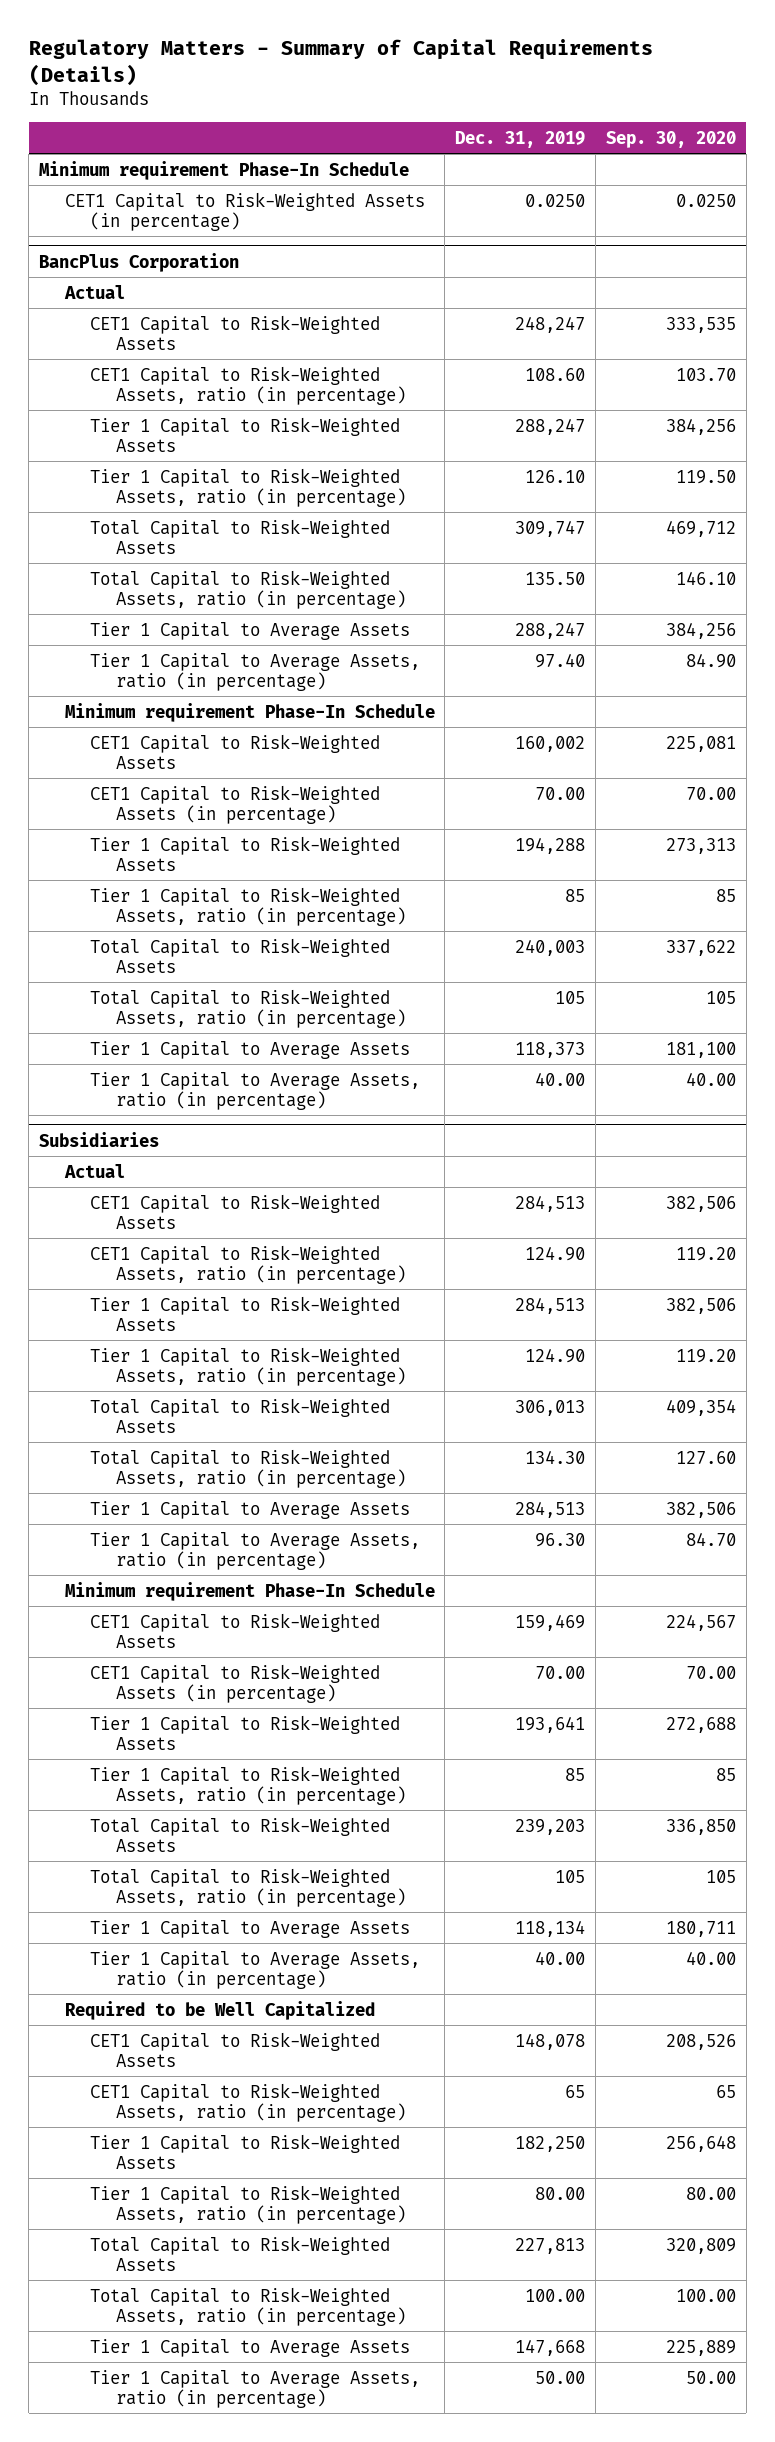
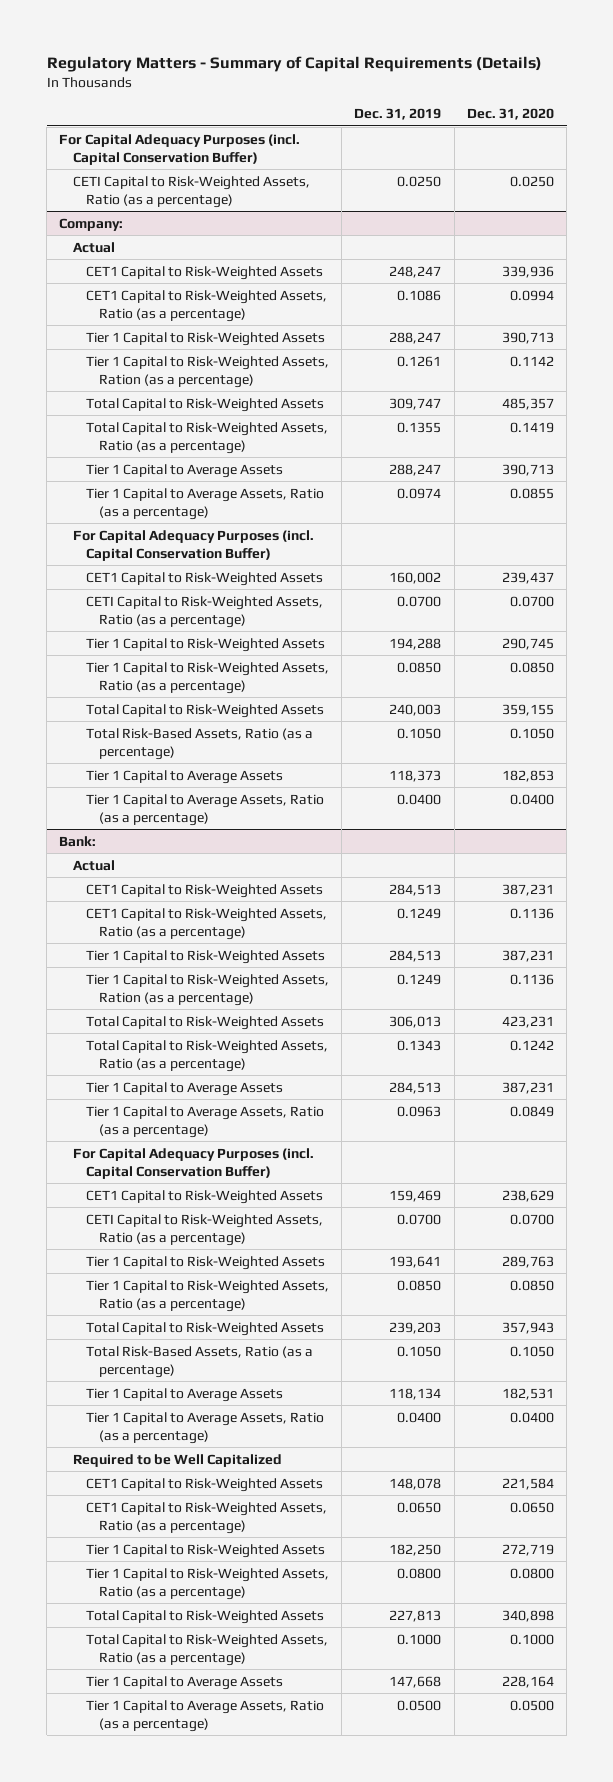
- | Dec. 31, 2019 | Sep. 30, 2020
+ | Dec. 31, 2019 | Dec. 31, 2020
- Minimum requirement Phase-In Schedule
- CET1 Capital to Risk-Weighted Assets (in percentage) | 0.0250 | 0.0250
- BancPlus Corporation
+ For Capital Adequacy Purposes (incl. Capital Conservation Buffer)
+ CETI Capital to Risk-Weighted Assets, Ratio (as a percentage) | 0.0250 | 0.0250
+ Company:
- CET1 Capital to Risk-Weighted Assets, ratio (in percentage) | 108.60 | 103.70
+ CET1 Capital to Risk-Weighted Assets, Ratio (as a percentage) | 0.1086 | 0.0994
- Tier 1 Capital to Risk-Weighted Assets, ratio (in percentage) | 126.10 | 119.50
+ Tier 1 Capital to Risk-Weighted Assets, Ration (as a percentage) | 0.1261 | 0.1142
- Total Capital to Risk-Weighted Assets, ratio (in percentage) | 135.50 | 146.10
+ Total Capital to Risk-Weighted Assets, Ratio (as a percentage) | 0.1355 | 0.1419
- Tier 1 Capital to Average Assets, ratio (in percentage) | 97.40 | 84.90
- Minimum requirement Phase-In Schedule
+ Tier 1 Capital to Average Assets, Ratio (as a percentage) | 0.0974 | 0.0855
+ For Capital Adequacy Purposes (incl. Capital Conservation Buffer)
- CET1 Capital to Risk-Weighted Assets (in percentage) | 70.00 | 70.00
+ CETI Capital to Risk-Weighted Assets, Ratio (as a percentage) | 0.0700 | 0.0700
- Tier 1 Capital to Risk-Weighted Assets, ratio (in percentage) | 85 | 85
+ Tier 1 Capital to Risk-Weighted Assets, Ratio (as a percentage) | 0.0850 | 0.0850
- Total Capital to Risk-Weighted Assets, ratio (in percentage) | 105 | 105
+ Total Risk-Based Assets, Ratio (as a percentage) | 0.1050 | 0.1050
- Tier 1 Capital to Average Assets, ratio (in percentage) | 40.00 | 40.00
- Subsidiaries
+ Tier 1 Capital to Average Assets, Ratio (as a percentage) | 0.0400 | 0.0400
+ Bank:
- CET1 Capital to Risk-Weighted Assets, ratio (in percentage) | 124.90 | 119.20
+ CET1 Capital to Risk-Weighted Assets, Ratio (as a percentage) | 0.1249 | 0.1136
- Tier 1 Capital to Risk-Weighted Assets, ratio (in percentage) | 124.90 | 119.20
+ Tier 1 Capital to Risk-Weighted Assets, Ration (as a percentage) | 0.1249 | 0.1136
- Total Capital to Risk-Weighted Assets, ratio (in percentage) | 134.30 | 127.60
+ Total Capital to Risk-Weighted Assets, Ratio (as a percentage) | 0.1343 | 0.1242
- Tier 1 Capital to Average Assets, ratio (in percentage) | 96.30 | 84.70
- Minimum requirement Phase-In Schedule
+ Tier 1 Capital to Average Assets, Ratio (as a percentage) | 0.0963 | 0.0849
+ For Capital Adequacy Purposes (incl. Capital Conservation Buffer)
- CET1 Capital to Risk-Weighted Assets (in percentage) | 70.00 | 70.00
+ CETI Capital to Risk-Weighted Assets, Ratio (as a percentage) | 0.0700 | 0.0700
- Tier 1 Capital to Risk-Weighted Assets, ratio (in percentage) | 85 | 85
+ Tier 1 Capital to Risk-Weighted Assets, Ratio (as a percentage) | 0.0850 | 0.0850
- Total Capital to Risk-Weighted Assets, ratio (in percentage) | 105 | 105
+ Total Risk-Based Assets, Ratio (as a percentage) | 0.1050 | 0.1050
- Tier 1 Capital to Average Assets, ratio (in percentage) | 40.00 | 40.00
+ Tier 1 Capital to Average Assets, Ratio (as a percentage) | 0.0400 | 0.0400
- CET1 Capital to Risk-Weighted Assets, ratio (in percentage) | 65 | 65
+ CET1 Capital to Risk-Weighted Assets, Ratio (as a percentage) | 0.0650 | 0.0650
- Tier 1 Capital to Risk-Weighted Assets, ratio (in percentage) | 80.00 | 80.00
+ Tier 1 Capital to Risk-Weighted Assets, Ratio (as a percentage) | 0.0800 | 0.0800
- Total Capital to Risk-Weighted Assets, ratio (in percentage) | 100.00 | 100.00
+ Total Capital to Risk-Weighted Assets, Ratio (as a percentage) | 0.1000 | 0.1000
- Tier 1 Capital to Average Assets, ratio (in percentage) | 50.00 | 50.00
+ Tier 1 Capital to Average Assets, Ratio (as a percentage) | 0.0500 | 0.0500

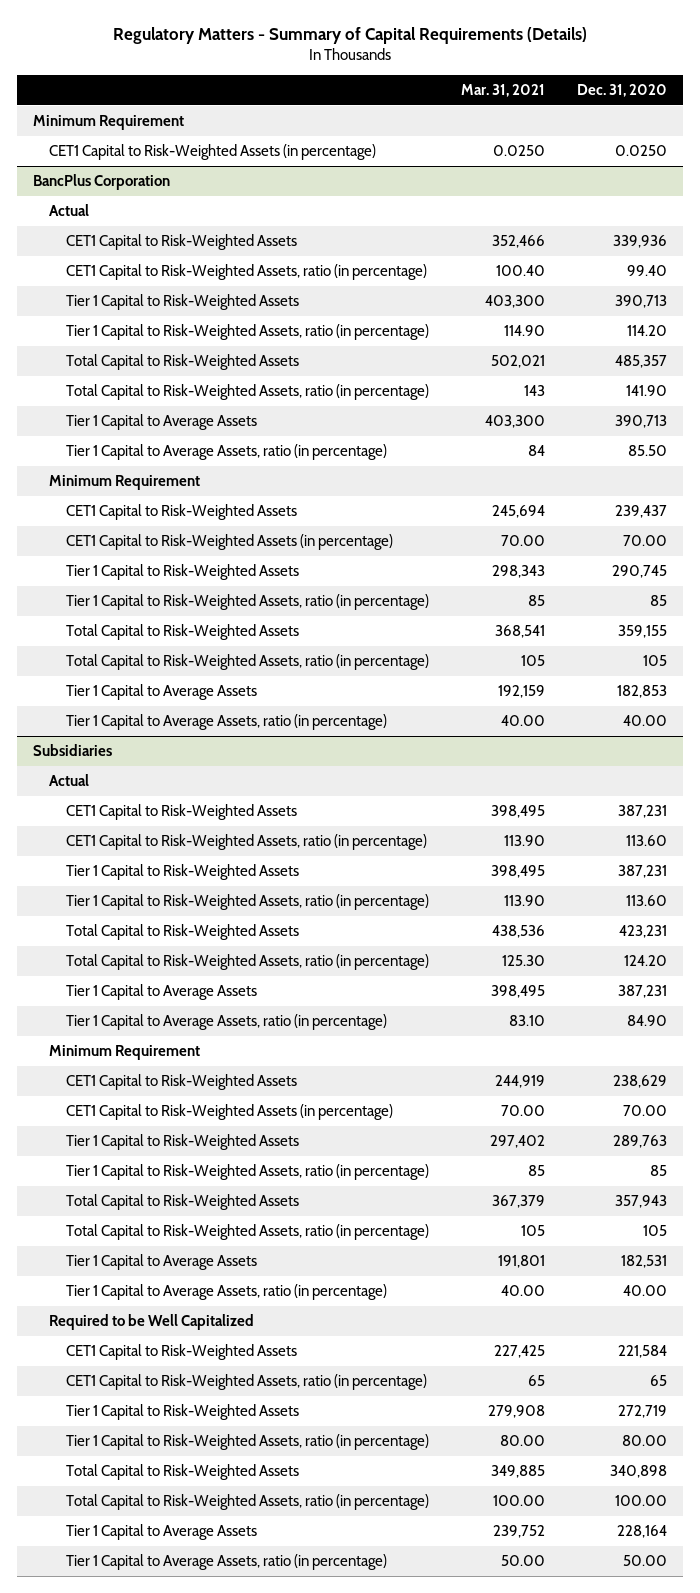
- | Dec. 31, 2019 | Dec. 31, 2020
+ | Mar. 31, 2021 | Dec. 31, 2020
- For Capital Adequacy Purposes (incl. Capital Conservation Buffer)
- CETI Capital to Risk-Weighted Assets, Ratio (as a percentage) | 0.0250 | 0.0250
- Company:
+ Minimum Requirement
+ CET1 Capital to Risk-Weighted Assets (in percentage) | 0.0250 | 0.0250
+ BancPlus Corporation
- CET1 Capital to Risk-Weighted Assets, Ratio (as a percentage) | 0.1086 | 0.0994
+ CET1 Capital to Risk-Weighted Assets, ratio (in percentage) | 100.40 | 99.40
- Tier 1 Capital to Risk-Weighted Assets, Ration (as a percentage) | 0.1261 | 0.1142
+ Tier 1 Capital to Risk-Weighted Assets, ratio (in percentage) | 114.90 | 114.20
- Total Capital to Risk-Weighted Assets, Ratio (as a percentage) | 0.1355 | 0.1419
+ Total Capital to Risk-Weighted Assets, ratio (in percentage) | 143 | 141.90
- Tier 1 Capital to Average Assets, Ratio (as a percentage) | 0.0974 | 0.0855
- For Capital Adequacy Purposes (incl. Capital Conservation Buffer)
+ Tier 1 Capital to Average Assets, ratio (in percentage) | 84 | 85.50
+ Minimum Requirement
- CETI Capital to Risk-Weighted Assets, Ratio (as a percentage) | 0.0700 | 0.0700
+ CET1 Capital to Risk-Weighted Assets (in percentage) | 70.00 | 70.00
- Tier 1 Capital to Risk-Weighted Assets, Ratio (as a percentage) | 0.0850 | 0.0850
+ Tier 1 Capital to Risk-Weighted Assets, ratio (in percentage) | 85 | 85
- Total Risk-Based Assets, Ratio (as a percentage) | 0.1050 | 0.1050
+ Total Capital to Risk-Weighted Assets, ratio (in percentage) | 105 | 105
- Tier 1 Capital to Average Assets, Ratio (as a percentage) | 0.0400 | 0.0400
- Bank:
+ Tier 1 Capital to Average Assets, ratio (in percentage) | 40.00 | 40.00
+ Subsidiaries
- CET1 Capital to Risk-Weighted Assets, Ratio (as a percentage) | 0.1249 | 0.1136
+ CET1 Capital to Risk-Weighted Assets, ratio (in percentage) | 113.90 | 113.60
- Tier 1 Capital to Risk-Weighted Assets, Ration (as a percentage) | 0.1249 | 0.1136
+ Tier 1 Capital to Risk-Weighted Assets, ratio (in percentage) | 113.90 | 113.60
- Total Capital to Risk-Weighted Assets, Ratio (as a percentage) | 0.1343 | 0.1242
+ Total Capital to Risk-Weighted Assets, ratio (in percentage) | 125.30 | 124.20
- Tier 1 Capital to Average Assets, Ratio (as a percentage) | 0.0963 | 0.0849
- For Capital Adequacy Purposes (incl. Capital Conservation Buffer)
+ Tier 1 Capital to Average Assets, ratio (in percentage) | 83.10 | 84.90
+ Minimum Requirement
- CETI Capital to Risk-Weighted Assets, Ratio (as a percentage) | 0.0700 | 0.0700
+ CET1 Capital to Risk-Weighted Assets (in percentage) | 70.00 | 70.00
- Tier 1 Capital to Risk-Weighted Assets, Ratio (as a percentage) | 0.0850 | 0.0850
+ Tier 1 Capital to Risk-Weighted Assets, ratio (in percentage) | 85 | 85
- Total Risk-Based Assets, Ratio (as a percentage) | 0.1050 | 0.1050
+ Total Capital to Risk-Weighted Assets, ratio (in percentage) | 105 | 105
- Tier 1 Capital to Average Assets, Ratio (as a percentage) | 0.0400 | 0.0400
+ Tier 1 Capital to Average Assets, ratio (in percentage) | 40.00 | 40.00
- CET1 Capital to Risk-Weighted Assets, Ratio (as a percentage) | 0.0650 | 0.0650
+ CET1 Capital to Risk-Weighted Assets, ratio (in percentage) | 65 | 65
- Tier 1 Capital to Risk-Weighted Assets, Ratio (as a percentage) | 0.0800 | 0.0800
+ Tier 1 Capital to Risk-Weighted Assets, ratio (in percentage) | 80.00 | 80.00
- Total Capital to Risk-Weighted Assets, Ratio (as a percentage) | 0.1000 | 0.1000
+ Total Capital to Risk-Weighted Assets, ratio (in percentage) | 100.00 | 100.00
- Tier 1 Capital to Average Assets, Ratio (as a percentage) | 0.0500 | 0.0500
+ Tier 1 Capital to Average Assets, ratio (in percentage) | 50.00 | 50.00

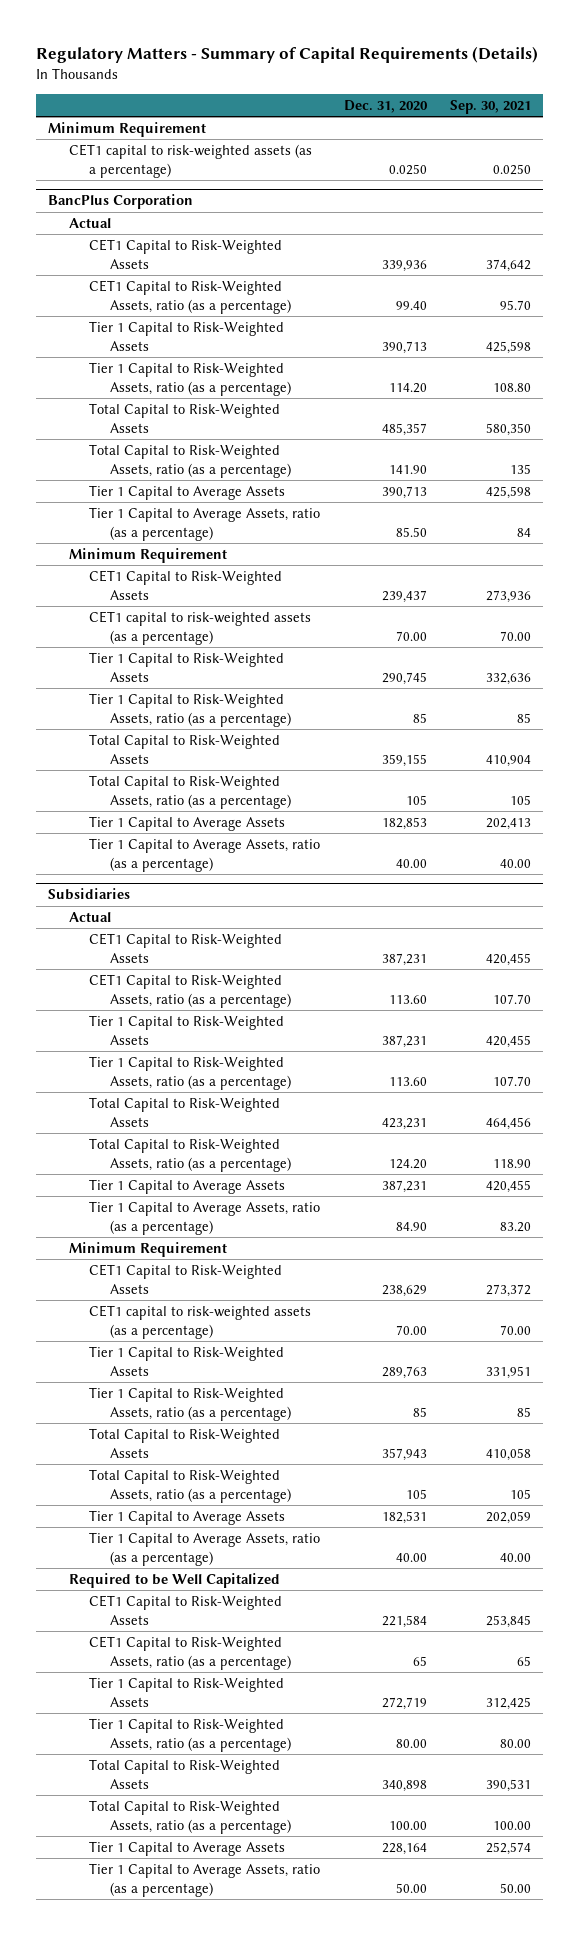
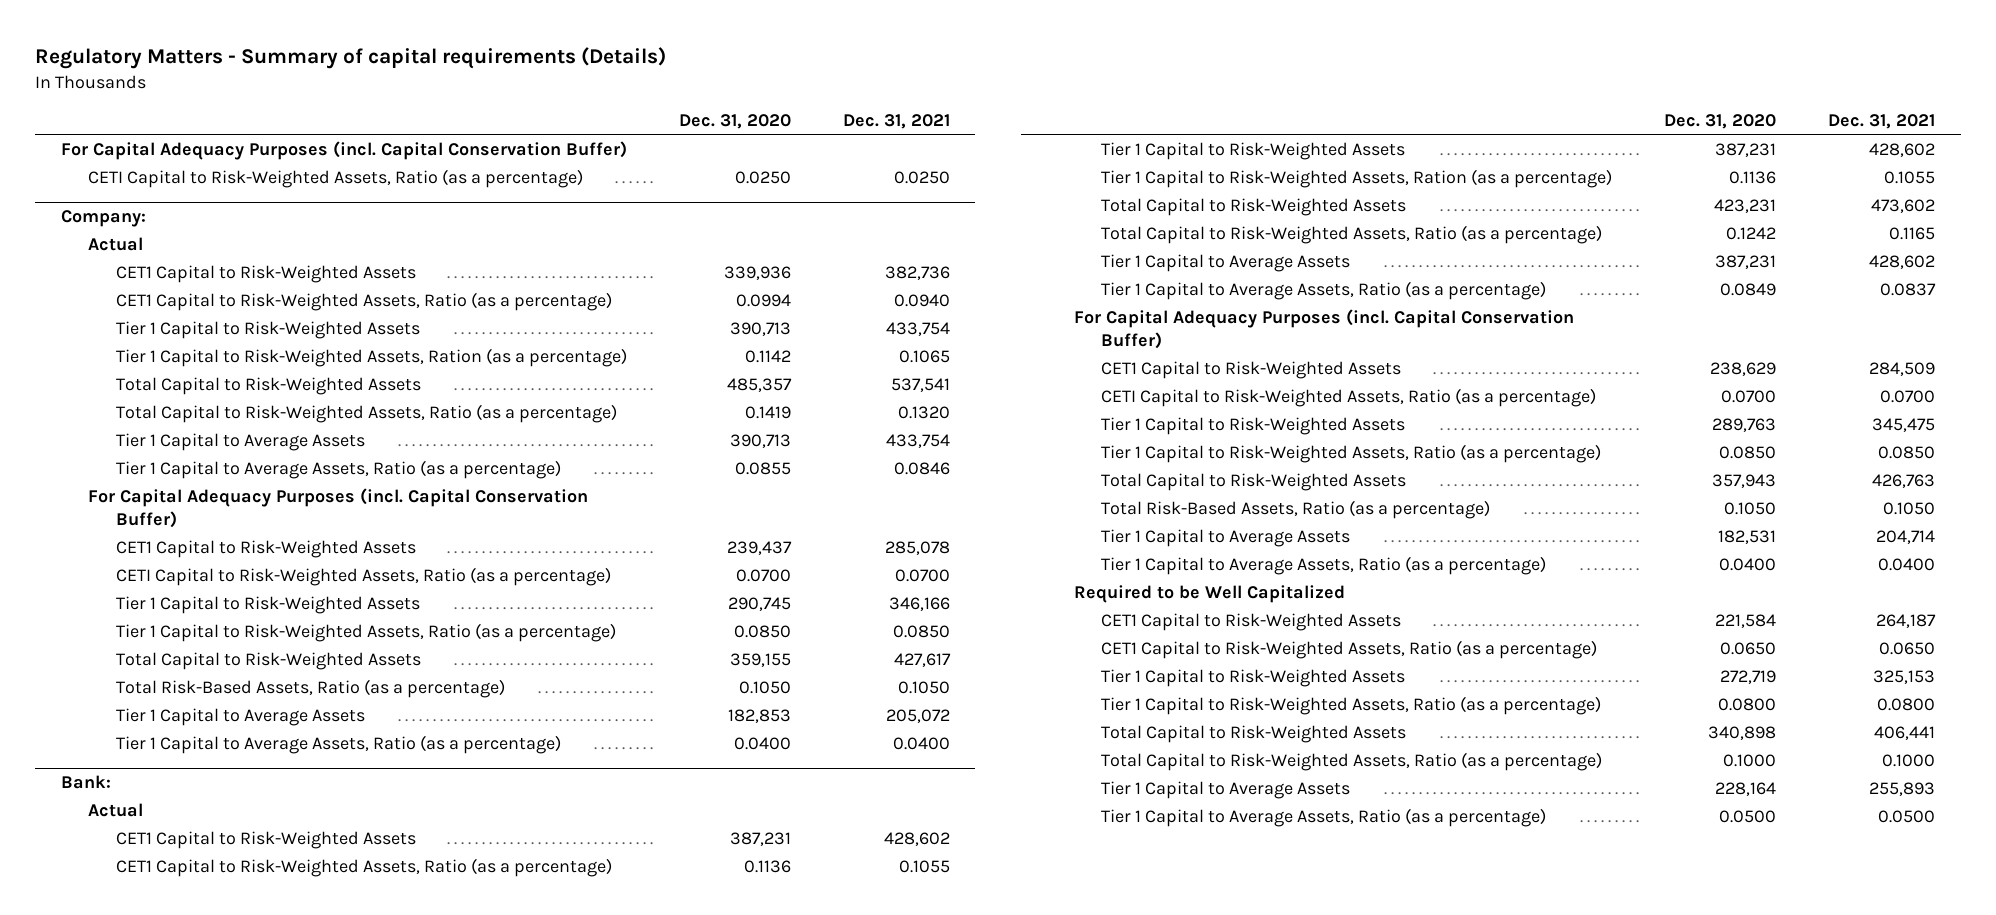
- Regulatory Matters - Summary of Capital Requirements (Details)
+ Regulatory Matters - Summary of capital requirements (Details)
- | Dec. 31, 2020 | Sep. 30, 2021
+ | Dec. 31, 2020 | Dec. 31, 2021
- Minimum Requirement
- CET1 capital to risk-weighted assets (as a percentage) | 0.0250 | 0.0250
- BancPlus Corporation
+ For Capital Adequacy Purposes (incl. Capital Conservation Buffer)
+ CETI Capital to Risk-Weighted Assets, Ratio (as a percentage) | 0.0250 | 0.0250
+ Company:
- CET1 Capital to Risk-Weighted Assets, ratio (as a percentage) | 99.40 | 95.70
+ CET1 Capital to Risk-Weighted Assets, Ratio (as a percentage) | 0.0994 | 0.0940
- Tier 1 Capital to Risk-Weighted Assets, ratio (as a percentage) | 114.20 | 108.80
+ Tier 1 Capital to Risk-Weighted Assets, Ration (as a percentage) | 0.1142 | 0.1065
- Total Capital to Risk-Weighted Assets, ratio (as a percentage) | 141.90 | 135
+ Total Capital to Risk-Weighted Assets, Ratio (as a percentage) | 0.1419 | 0.1320
- Tier 1 Capital to Average Assets, ratio (as a percentage) | 85.50 | 84
- Minimum Requirement
+ Tier 1 Capital to Average Assets, Ratio (as a percentage) | 0.0855 | 0.0846
+ For Capital Adequacy Purposes (incl. Capital Conservation Buffer)
- CET1 capital to risk-weighted assets (as a percentage) | 70.00 | 70.00
+ CETI Capital to Risk-Weighted Assets, Ratio (as a percentage) | 0.0700 | 0.0700
- Tier 1 Capital to Risk-Weighted Assets, ratio (as a percentage) | 85 | 85
+ Tier 1 Capital to Risk-Weighted Assets, Ratio (as a percentage) | 0.0850 | 0.0850
- Total Capital to Risk-Weighted Assets, ratio (as a percentage) | 105 | 105
+ Total Risk-Based Assets, Ratio (as a percentage) | 0.1050 | 0.1050
- Tier 1 Capital to Average Assets, ratio (as a percentage) | 40.00 | 40.00
- Subsidiaries
+ Tier 1 Capital to Average Assets, Ratio (as a percentage) | 0.0400 | 0.0400
+ Bank:
- CET1 Capital to Risk-Weighted Assets, ratio (as a percentage) | 113.60 | 107.70
+ CET1 Capital to Risk-Weighted Assets, Ratio (as a percentage) | 0.1136 | 0.1055
- Tier 1 Capital to Risk-Weighted Assets, ratio (as a percentage) | 113.60 | 107.70
+ Tier 1 Capital to Risk-Weighted Assets, Ration (as a percentage) | 0.1136 | 0.1055
- Total Capital to Risk-Weighted Assets, ratio (as a percentage) | 124.20 | 118.90
+ Total Capital to Risk-Weighted Assets, Ratio (as a percentage) | 0.1242 | 0.1165
- Tier 1 Capital to Average Assets, ratio (as a percentage) | 84.90 | 83.20
- Minimum Requirement
+ Tier 1 Capital to Average Assets, Ratio (as a percentage) | 0.0849 | 0.0837
+ For Capital Adequacy Purposes (incl. Capital Conservation Buffer)
- CET1 capital to risk-weighted assets (as a percentage) | 70.00 | 70.00
+ CETI Capital to Risk-Weighted Assets, Ratio (as a percentage) | 0.0700 | 0.0700
- Tier 1 Capital to Risk-Weighted Assets, ratio (as a percentage) | 85 | 85
+ Tier 1 Capital to Risk-Weighted Assets, Ratio (as a percentage) | 0.0850 | 0.0850
- Total Capital to Risk-Weighted Assets, ratio (as a percentage) | 105 | 105
+ Total Risk-Based Assets, Ratio (as a percentage) | 0.1050 | 0.1050
- Tier 1 Capital to Average Assets, ratio (as a percentage) | 40.00 | 40.00
+ Tier 1 Capital to Average Assets, Ratio (as a percentage) | 0.0400 | 0.0400
- CET1 Capital to Risk-Weighted Assets, ratio (as a percentage) | 65 | 65
+ CET1 Capital to Risk-Weighted Assets, Ratio (as a percentage) | 0.0650 | 0.0650
- Tier 1 Capital to Risk-Weighted Assets, ratio (as a percentage) | 80.00 | 80.00
+ Tier 1 Capital to Risk-Weighted Assets, Ratio (as a percentage) | 0.0800 | 0.0800
- Total Capital to Risk-Weighted Assets, ratio (as a percentage) | 100.00 | 100.00
+ Total Capital to Risk-Weighted Assets, Ratio (as a percentage) | 0.1000 | 0.1000
- Tier 1 Capital to Average Assets, ratio (as a percentage) | 50.00 | 50.00
+ Tier 1 Capital to Average Assets, Ratio (as a percentage) | 0.0500 | 0.0500

